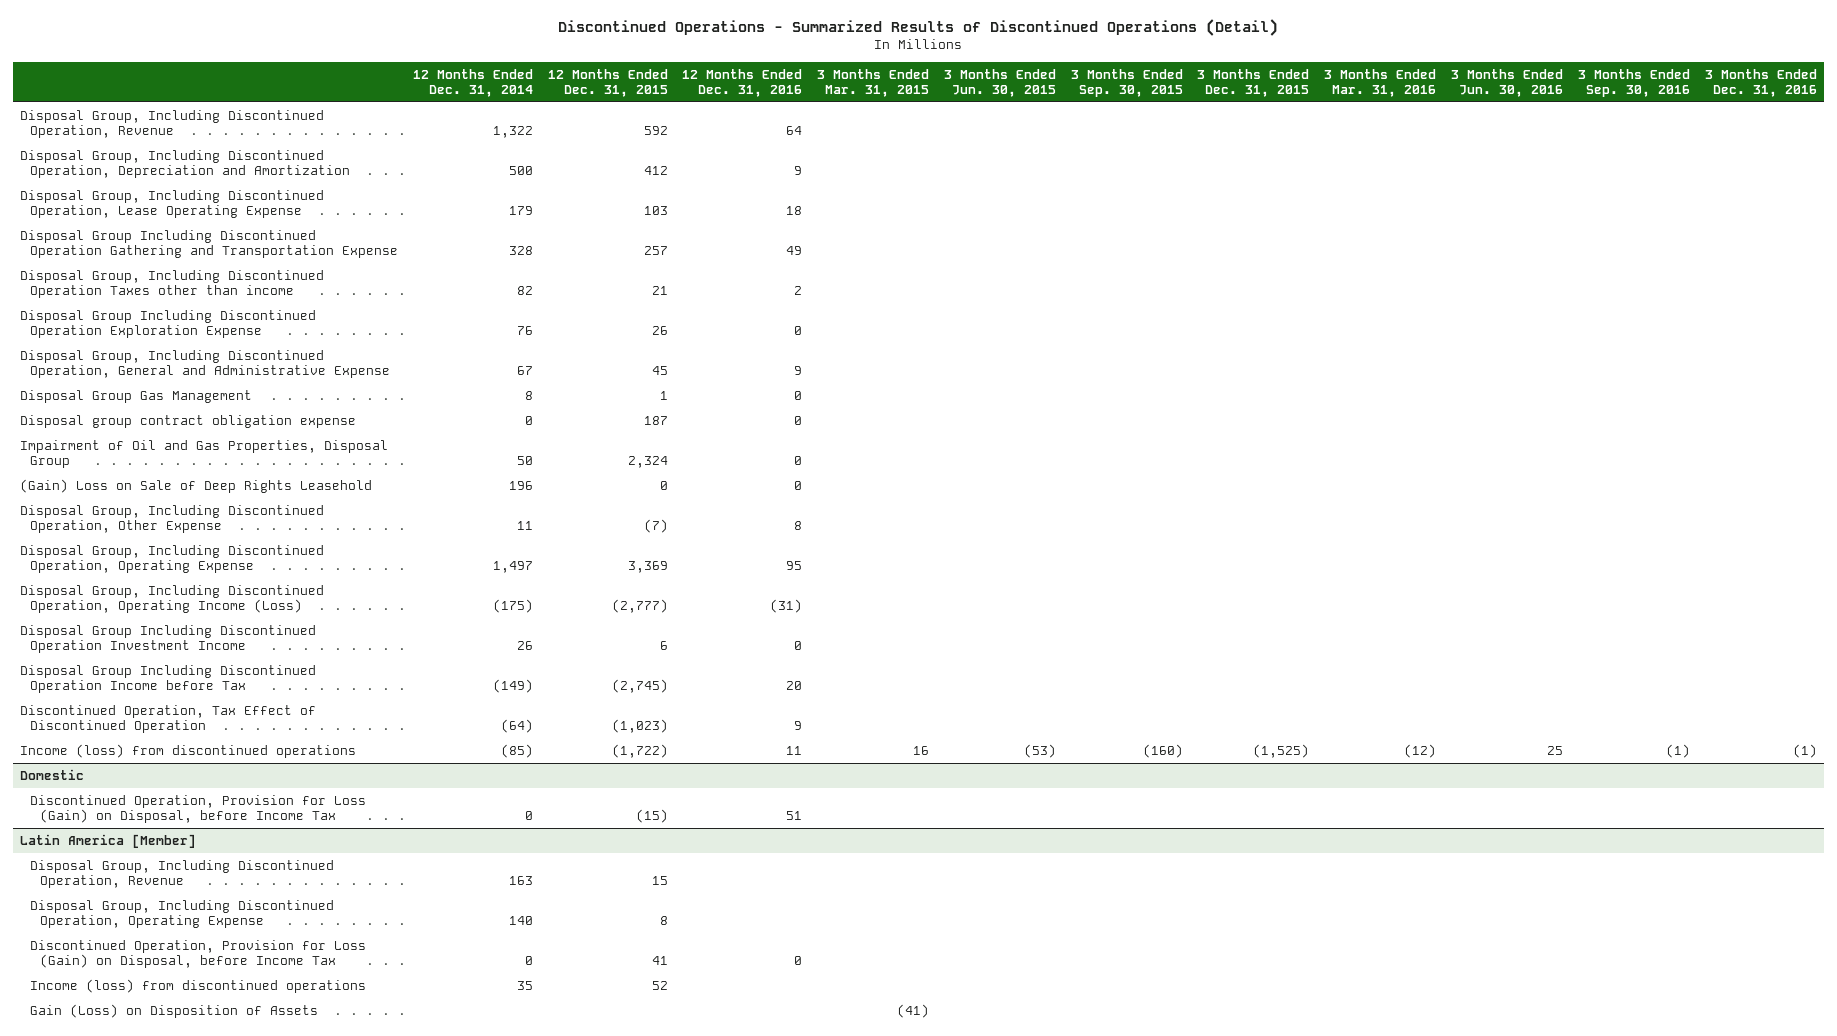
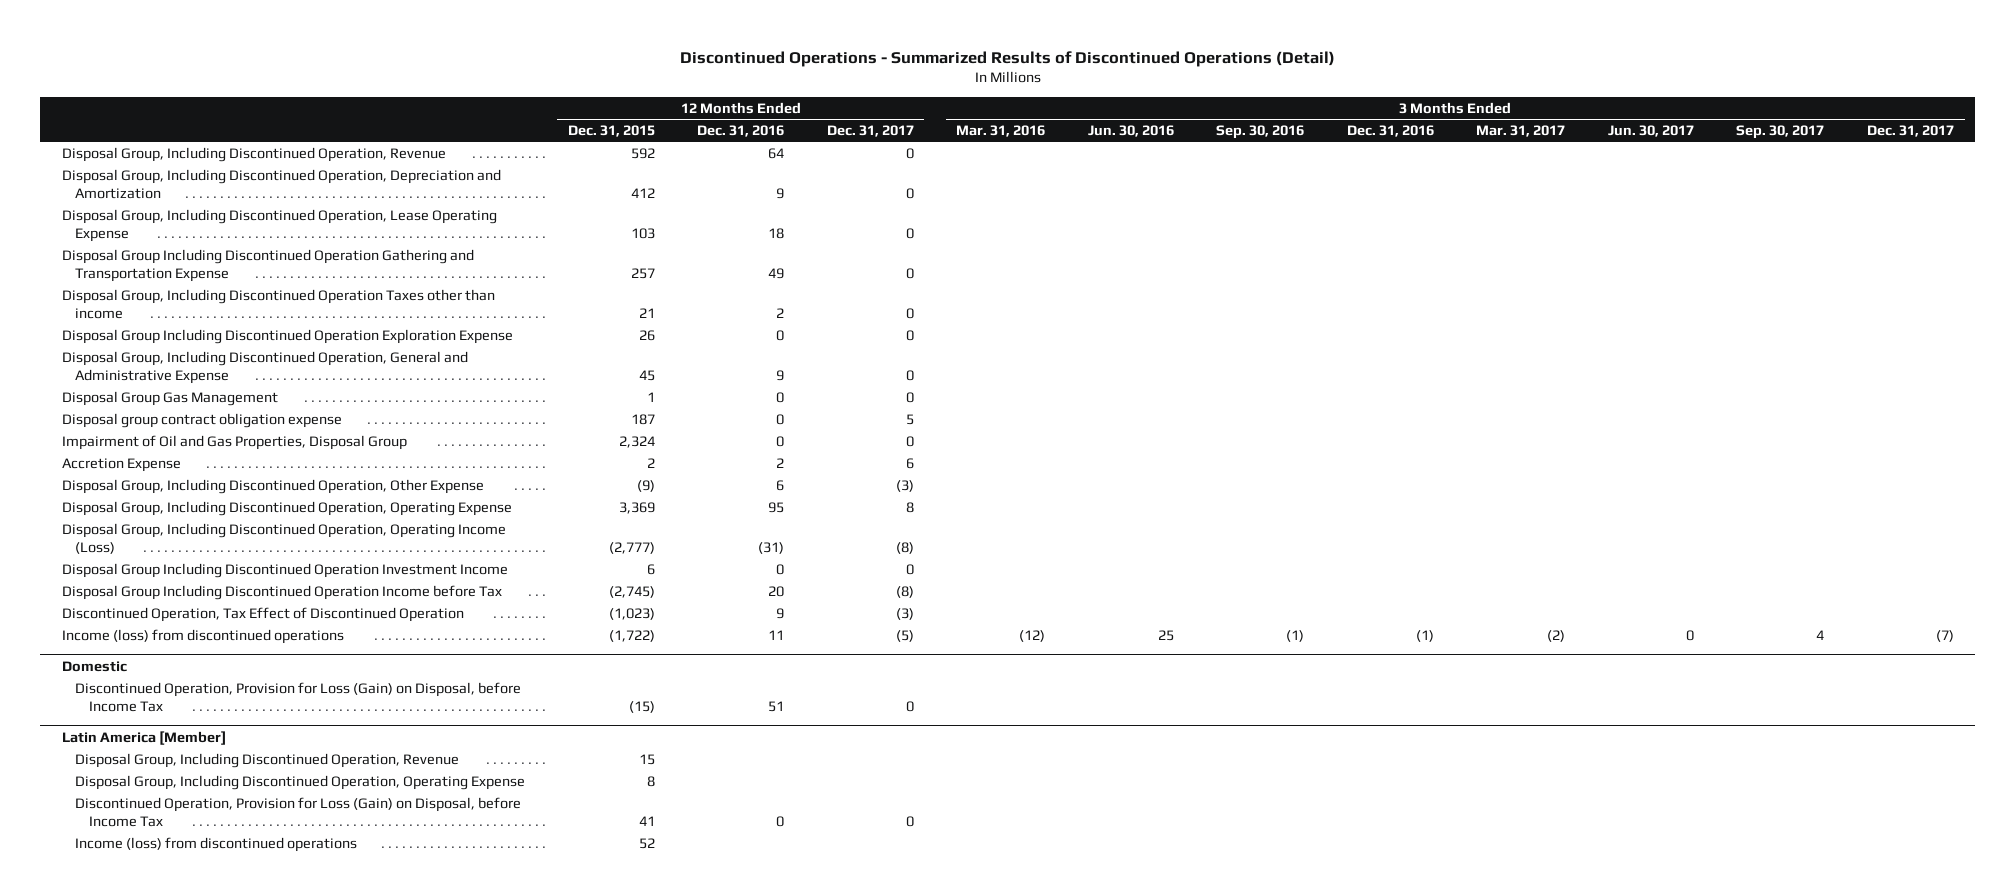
- | 12 Months Ended Dec. 31, 2014 | 12 Months Ended Dec. 31, 2015 | 12 Months Ended Dec. 31, 2016 | 3 Months Ended Mar. 31, 2015 | 3 Months Ended Jun. 30, 2015 | 3 Months Ended Sep. 30, 2015 | 3 Months Ended Dec. 31, 2015 | 3 Months Ended Mar. 31, 2016 | 3 Months Ended Jun. 30, 2016 | 3 Months Ended Sep. 30, 2016 | 3 Months Ended Dec. 31, 2016
+ | 12 Months Ended Dec. 31, 2015 | 12 Months Ended Dec. 31, 2016 | 12 Months Ended Dec. 31, 2017 | 3 Months Ended Mar. 31, 2016 | 3 Months Ended Jun. 30, 2016 | 3 Months Ended Sep. 30, 2016 | 3 Months Ended Dec. 31, 2016 | 3 Months Ended Mar. 31, 2017 | 3 Months Ended Jun. 30, 2017 | 3 Months Ended Sep. 30, 2017 | 3 Months Ended Dec. 31, 2017
- (Gain) Loss on Sale of Deep Rights Leasehold | 196 | 0 | 0 | | | | | | | |
- Disposal Group, Including Discontinued Operation, Other Expense | 11 | (7) | 8 | | | | | | | |
+ Accretion Expense | 2 | 2 | 6 | | | | | | | |
+ Disposal Group, Including Discontinued Operation, Other Expense | (9) | 6 | (3) | | | | | | | |
@ Latin America [Member]
- Gain (Loss) on Disposition of Assets | | | | (41) | | | | | | |

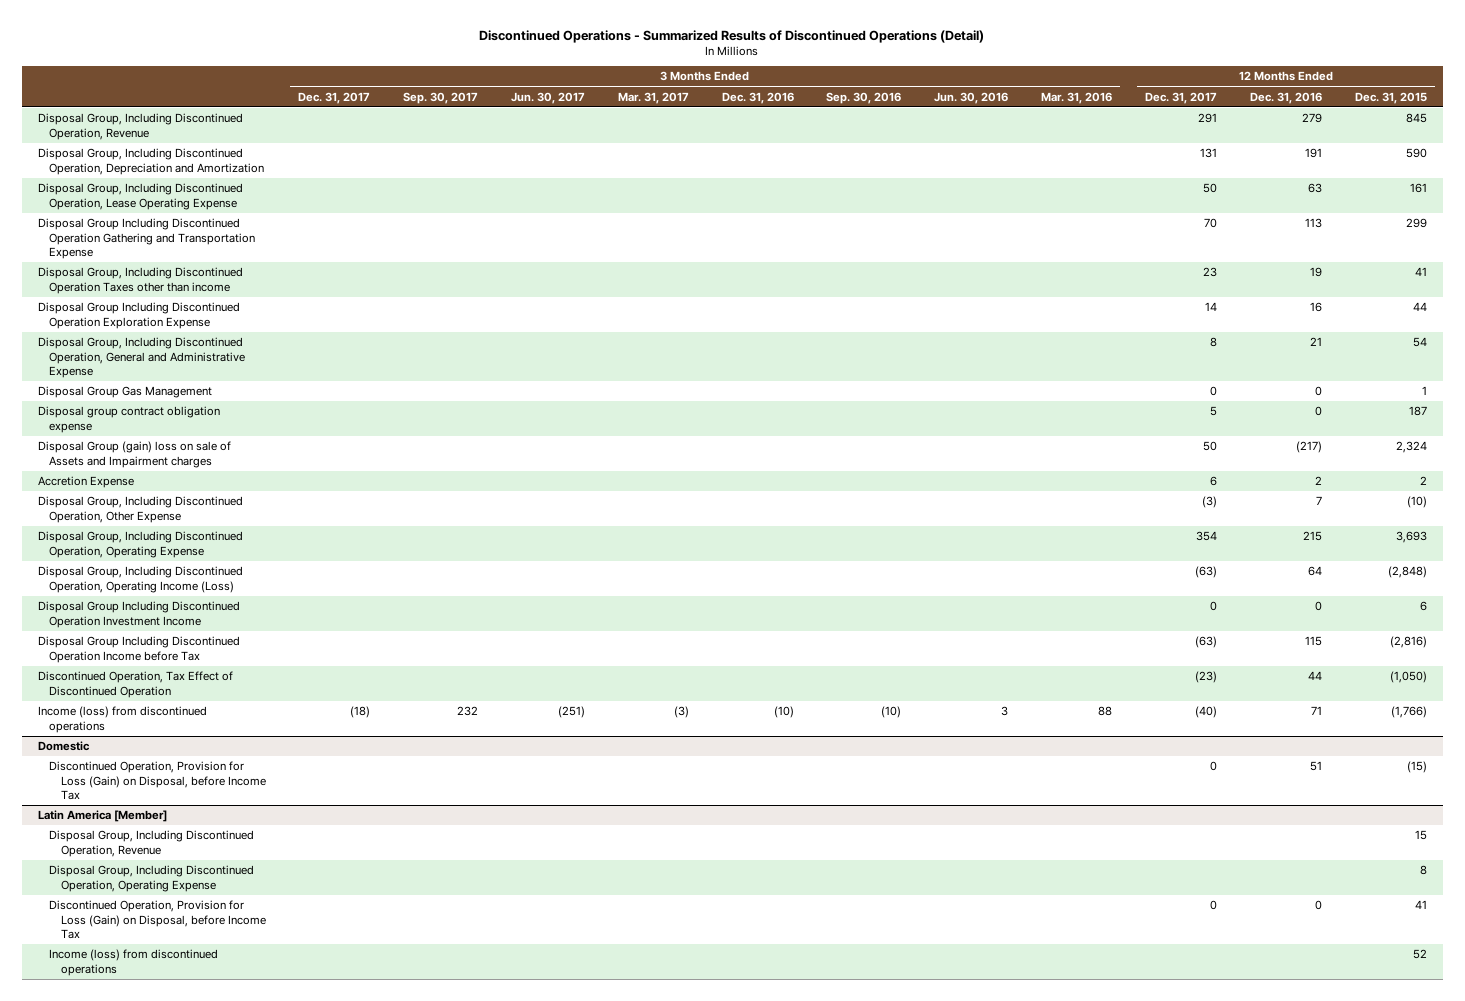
- | 12 Months Ended Dec. 31, 2015 | 12 Months Ended Dec. 31, 2016 | 12 Months Ended Dec. 31, 2017 | 3 Months Ended Mar. 31, 2016 | 3 Months Ended Jun. 30, 2016 | 3 Months Ended Sep. 30, 2016 | 3 Months Ended Dec. 31, 2016 | 3 Months Ended Mar. 31, 2017 | 3 Months Ended Jun. 30, 2017 | 3 Months Ended Sep. 30, 2017 | 3 Months Ended Dec. 31, 2017
+ | 3 Months Ended Dec. 31, 2017 | 3 Months Ended Sep. 30, 2017 | 3 Months Ended Jun. 30, 2017 | 3 Months Ended Mar. 31, 2017 | 3 Months Ended Dec. 31, 2016 | 3 Months Ended Sep. 30, 2016 | 3 Months Ended Jun. 30, 2016 | 3 Months Ended Mar. 31, 2016 | 12 Months Ended Dec. 31, 2017 | 12 Months Ended Dec. 31, 2016 | 12 Months Ended Dec. 31, 2015
- Disposal Group, Including Discontinued Operation, Revenue | 592 | 64 | 0 | | | | | | | |
- Disposal Group, Including Discontinued Operation, Depreciation and Amortization | 412 | 9 | 0 | | | | | | | |
- Disposal Group, Including Discontinued Operation, Lease Operating Expense | 103 | 18 | 0 | | | | | | | |
- Disposal Group Including Discontinued Operation Gathering and Transportation Expense | 257 | 49 | 0 | | | | | | | |
- Disposal Group, Including Discontinued Operation Taxes other than income | 21 | 2 | 0 | | | | | | | |
- Disposal Group Including Discontinued Operation Exploration Expense | 26 | 0 | 0 | | | | | | | |
- Disposal Group, Including Discontinued Operation, General and Administrative Expense | 45 | 9 | 0 | | | | | | | |
+ Disposal Group, Including Discontinued Operation, Revenue | | | | | | | | | 291 | 279 | 845
+ Disposal Group, Including Discontinued Operation, Depreciation and Amortization | | | | | | | | | 131 | 191 | 590
+ Disposal Group, Including Discontinued Operation, Lease Operating Expense | | | | | | | | | 50 | 63 | 161
+ Disposal Group Including Discontinued Operation Gathering and Transportation Expense | | | | | | | | | 70 | 113 | 299
+ Disposal Group, Including Discontinued Operation Taxes other than income | | | | | | | | | 23 | 19 | 41
+ Disposal Group Including Discontinued Operation Exploration Expense | | | | | | | | | 14 | 16 | 44
+ Disposal Group, Including Discontinued Operation, General and Administrative Expense | | | | | | | | | 8 | 21 | 54
- Impairment of Oil and Gas Properties, Disposal Group | 2,324 | 0 | 0 | | | | | | | |
+ Disposal Group (gain) loss on sale of Assets and Impairment charges | | | | | | | | | 50 | (217) | 2,324
- Disposal Group, Including Discontinued Operation, Other Expense | (9) | 6 | (3) | | | | | | | |
- Disposal Group, Including Discontinued Operation, Operating Expense | 3,369 | 95 | 8 | | | | | | | |
- Disposal Group, Including Discontinued Operation, Operating Income (Loss) | (2,777) | (31) | (8) | | | | | | | |
+ Disposal Group, Including Discontinued Operation, Other Expense | | | | | | | | | (3) | 7 | (10)
+ Disposal Group, Including Discontinued Operation, Operating Expense | | | | | | | | | 354 | 215 | 3,693
+ Disposal Group, Including Discontinued Operation, Operating Income (Loss) | | | | | | | | | (63) | 64 | (2,848)
- Disposal Group Including Discontinued Operation Income before Tax | (2,745) | 20 | (8) | | | | | | | |
- Discontinued Operation, Tax Effect of Discontinued Operation | (1,023) | 9 | (3) | | | | | | | |
- Income (loss) from discontinued operations | (1,722) | 11 | (5) | (12) | 25 | (1) | (1) | (2) | 0 | 4 | (7)
+ Disposal Group Including Discontinued Operation Income before Tax | | | | | | | | | (63) | 115 | (2,816)
+ Discontinued Operation, Tax Effect of Discontinued Operation | | | | | | | | | (23) | 44 | (1,050)
+ Income (loss) from discontinued operations | (18) | 232 | (251) | (3) | (10) | (10) | 3 | 88 | (40) | 71 | (1,766)

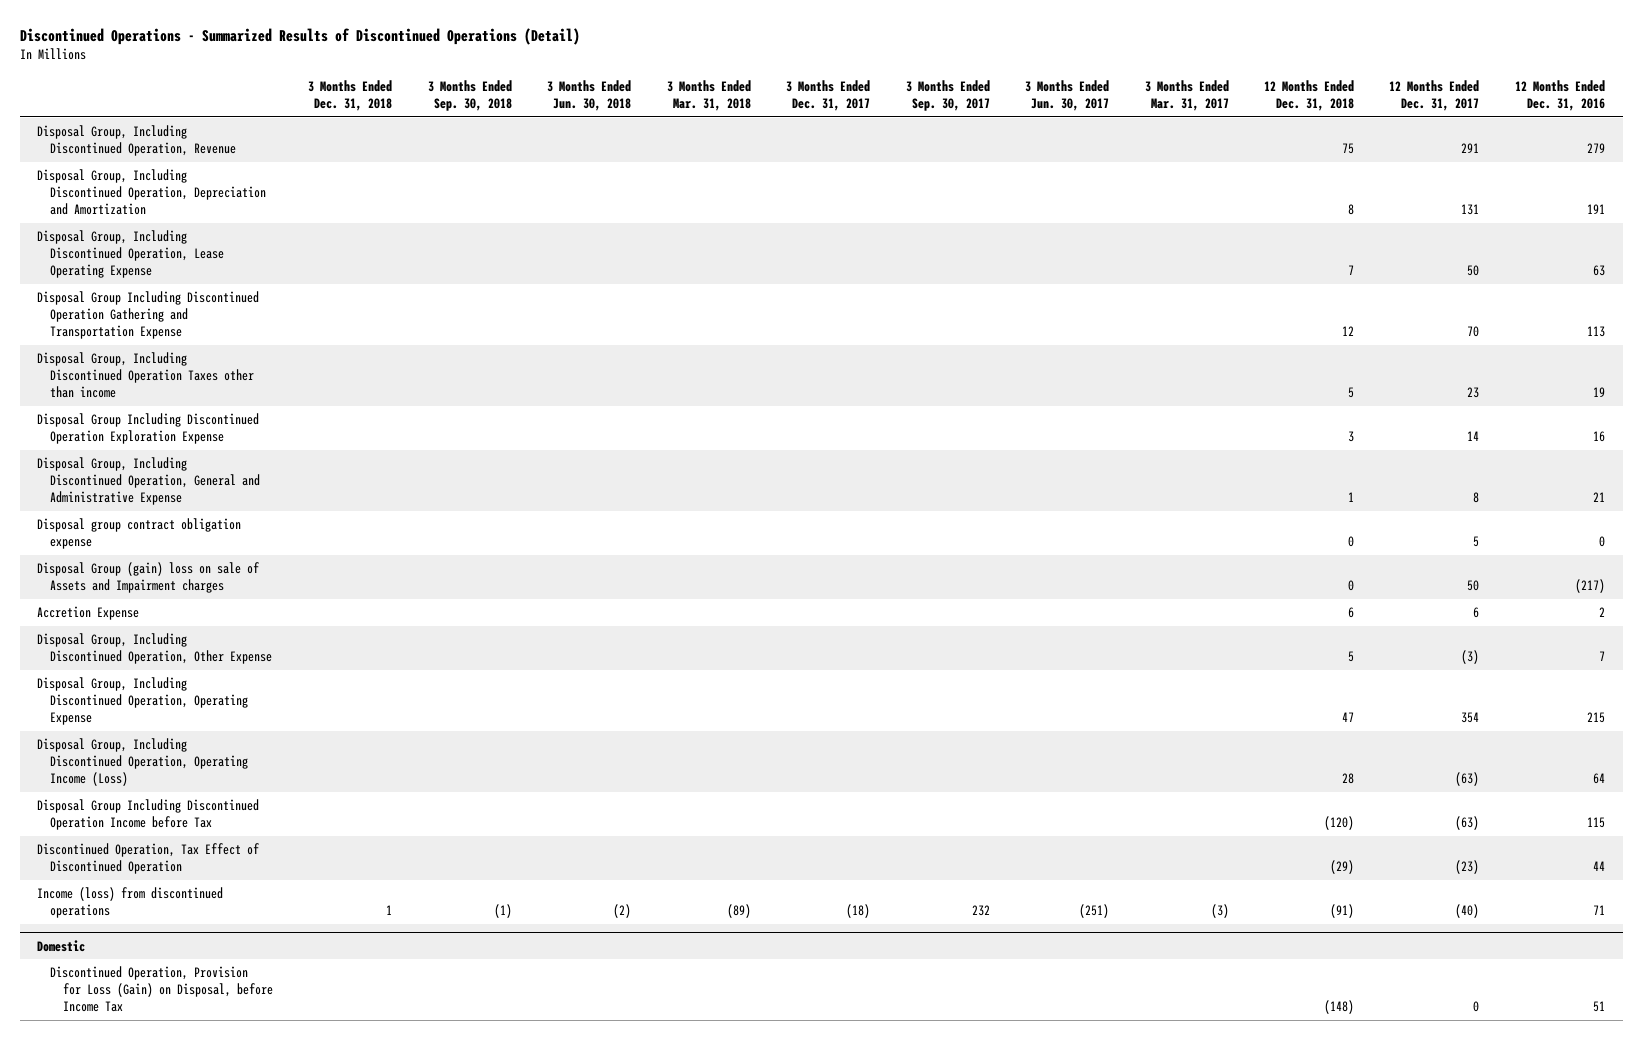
- | 3 Months Ended Dec. 31, 2017 | 3 Months Ended Sep. 30, 2017 | 3 Months Ended Jun. 30, 2017 | 3 Months Ended Mar. 31, 2017 | 3 Months Ended Dec. 31, 2016 | 3 Months Ended Sep. 30, 2016 | 3 Months Ended Jun. 30, 2016 | 3 Months Ended Mar. 31, 2016 | 12 Months Ended Dec. 31, 2017 | 12 Months Ended Dec. 31, 2016 | 12 Months Ended Dec. 31, 2015
+ | 3 Months Ended Dec. 31, 2018 | 3 Months Ended Sep. 30, 2018 | 3 Months Ended Jun. 30, 2018 | 3 Months Ended Mar. 31, 2018 | 3 Months Ended Dec. 31, 2017 | 3 Months Ended Sep. 30, 2017 | 3 Months Ended Jun. 30, 2017 | 3 Months Ended Mar. 31, 2017 | 12 Months Ended Dec. 31, 2018 | 12 Months Ended Dec. 31, 2017 | 12 Months Ended Dec. 31, 2016
- Disposal Group Gas Management | | | | | | | | | 0 | 0 | 1
- Disposal Group Including Discontinued Operation Investment Income | | | | | | | | | 0 | 0 | 6
- Latin America [Member]
- Disposal Group, Including Discontinued Operation, Revenue | | | | | | | | | | | 15
- Disposal Group, Including Discontinued Operation, Operating Expense | | | | | | | | | | | 8
- Discontinued Operation, Provision for Loss (Gain) on Disposal, before Income Tax | | | | | | | | | 0 | 0 | 41
- Income (loss) from discontinued operations | | | | | | | | | | | 52

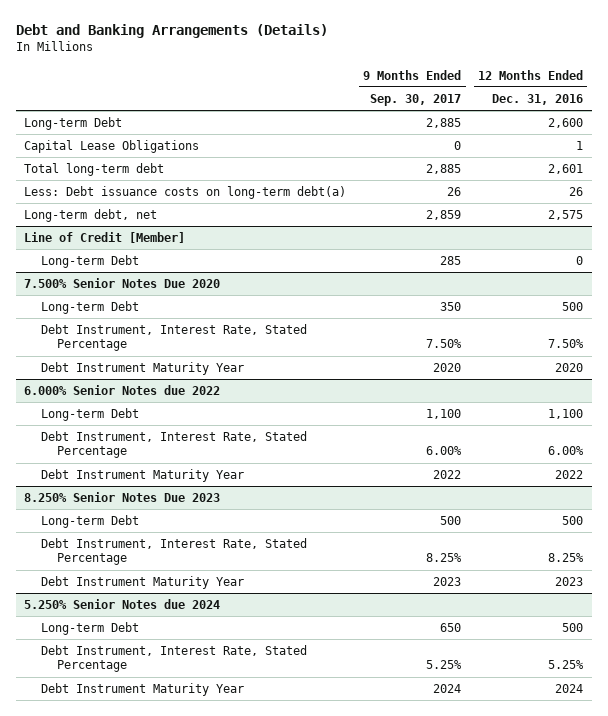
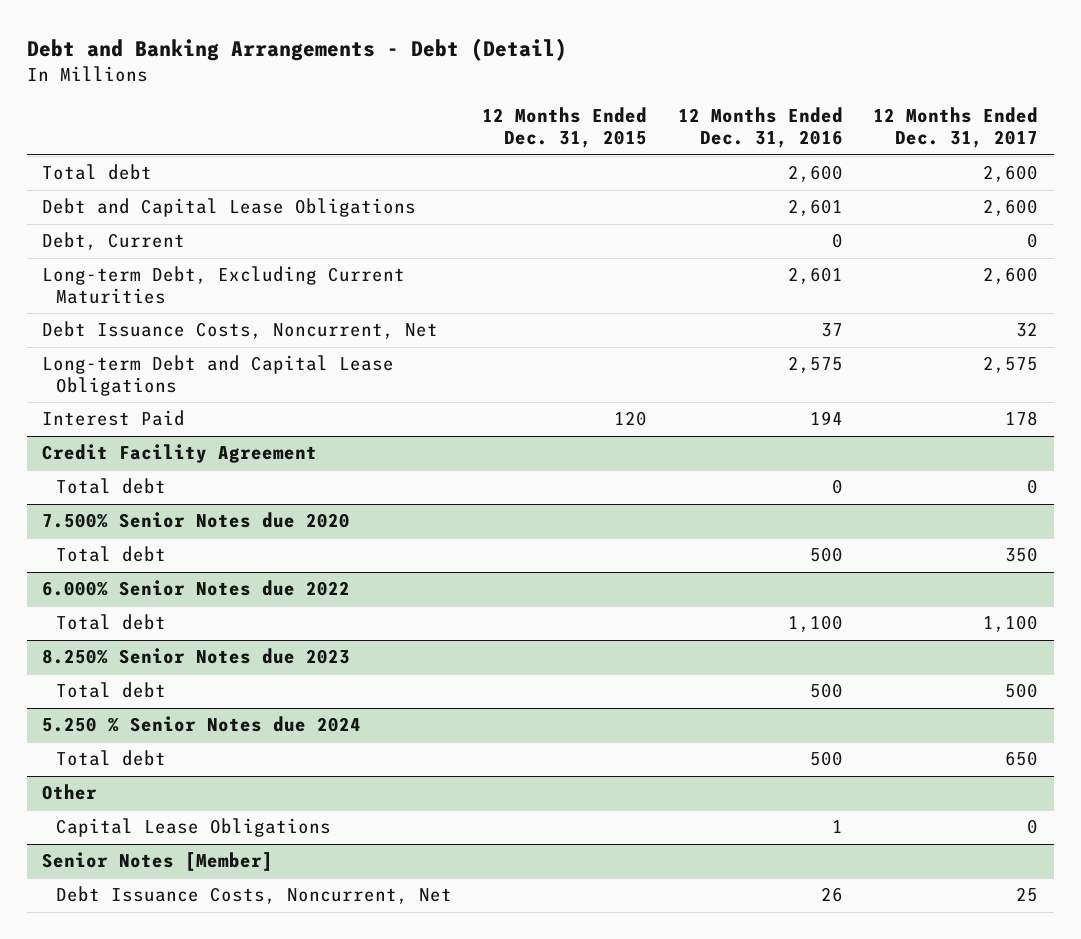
- Debt and Banking Arrangements (Details)
+ Debt and Banking Arrangements - Debt (Detail)
- | 9 Months Ended Sep. 30, 2017 | 12 Months Ended Dec. 31, 2016
+ | 12 Months Ended Dec. 31, 2015 | 12 Months Ended Dec. 31, 2016 | 12 Months Ended Dec. 31, 2017
- Long-term Debt | 2,885 | 2,600
- Capital Lease Obligations | 0 | 1
- Total long-term debt | 2,885 | 2,601
- Less: Debt issuance costs on long-term debt(a) | 26 | 26
- Long-term debt, net | 2,859 | 2,575
- Line of Credit [Member]
- Long-term Debt | 285 | 0
- 7.500% Senior Notes Due 2020
- Long-term Debt | 350 | 500
- Debt Instrument, Interest Rate, Stated Percentage | 7.50% | 7.50%
- Debt Instrument Maturity Year | 2020 | 2020
+ Total debt | | 2,600 | 2,600
+ Debt and Capital Lease Obligations | | 2,601 | 2,600
+ Debt, Current | | 0 | 0
+ Long-term Debt, Excluding Current Maturities | | 2,601 | 2,600
+ Debt Issuance Costs, Noncurrent, Net | | 37 | 32
+ Long-term Debt and Capital Lease Obligations | | 2,575 | 2,575
+ Interest Paid | 120 | 194 | 178
+ Credit Facility Agreement
+ Total debt | | 0 | 0
+ 7.500% Senior Notes due 2020
+ Total debt | | 500 | 350
@ 6.000% Senior Notes due 2022
- Long-term Debt | 1,100 | 1,100
- Debt Instrument, Interest Rate, Stated Percentage | 6.00% | 6.00%
- Debt Instrument Maturity Year | 2022 | 2022
- 8.250% Senior Notes Due 2023
- Long-term Debt | 500 | 500
- Debt Instrument, Interest Rate, Stated Percentage | 8.25% | 8.25%
- Debt Instrument Maturity Year | 2023 | 2023
- 5.250% Senior Notes due 2024
- Long-term Debt | 650 | 500
- Debt Instrument, Interest Rate, Stated Percentage | 5.25% | 5.25%
- Debt Instrument Maturity Year | 2024 | 2024
@ 6.000% Senior Notes due 2022
+ Total debt | | 1,100 | 1,100
+ 8.250% Senior Notes due 2023
+ Total debt | | 500 | 500
+ 5.250 % Senior Notes due 2024
+ Total debt | | 500 | 650
+ Other
+ Capital Lease Obligations | | 1 | 0
+ Senior Notes [Member]
+ Debt Issuance Costs, Noncurrent, Net | | 26 | 25

